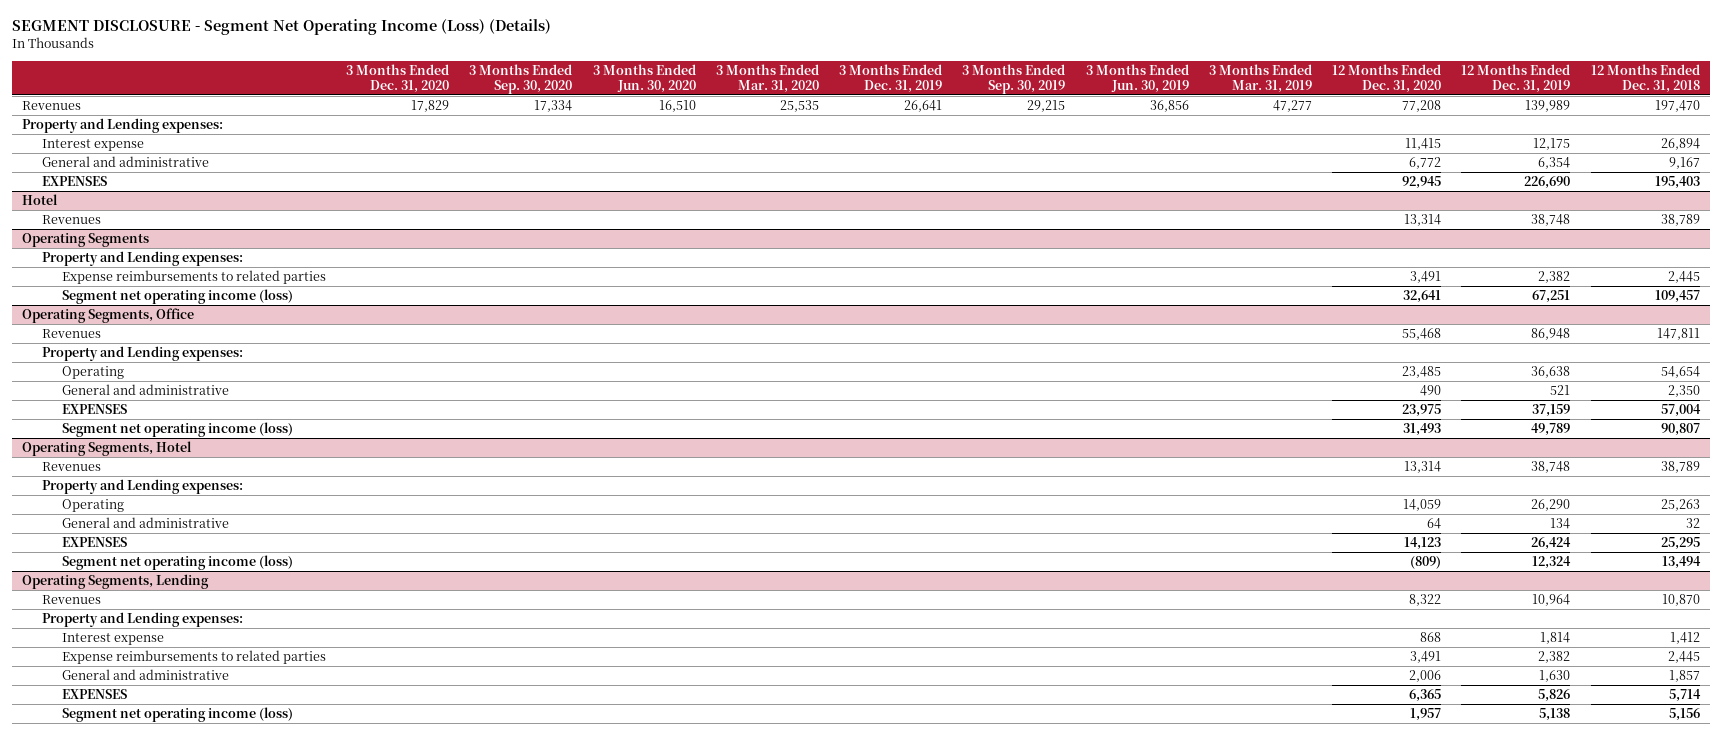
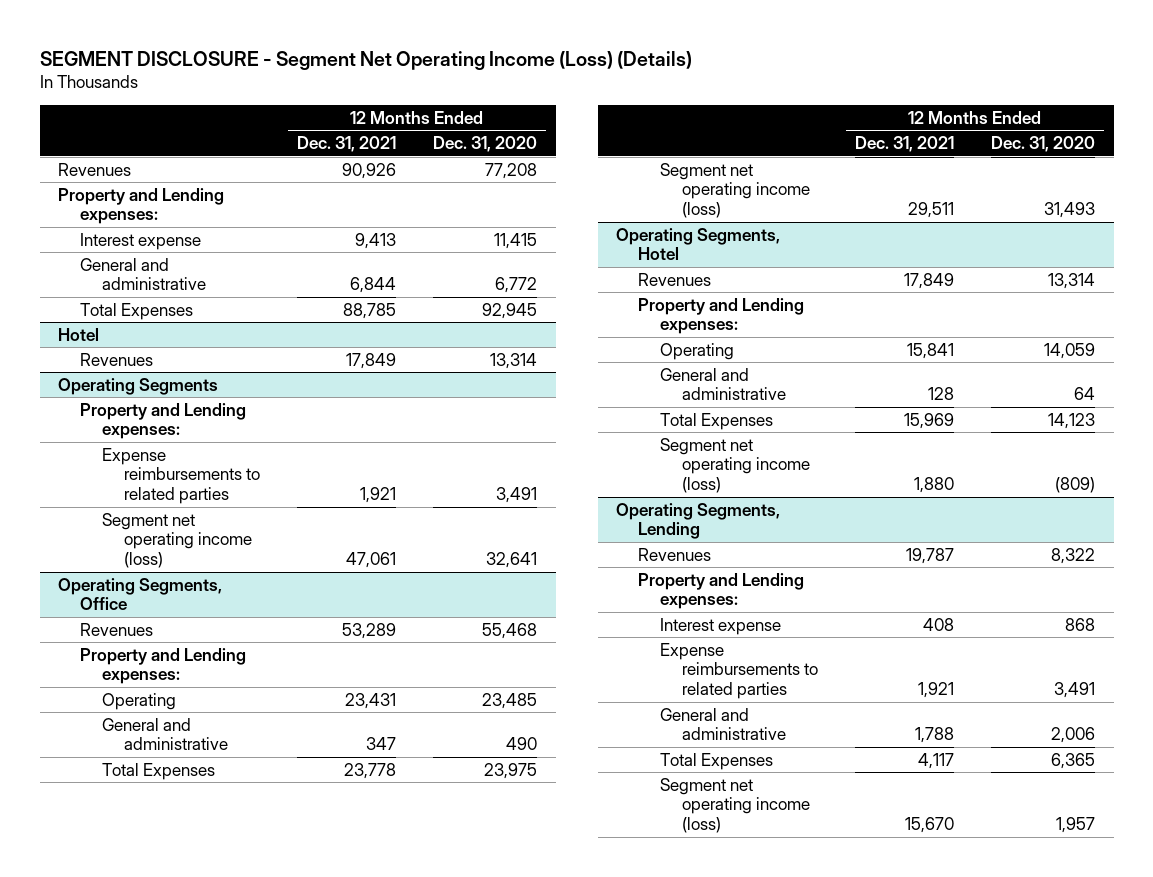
- | 3 Months Ended Dec. 31, 2020 | 3 Months Ended Sep. 30, 2020 | 3 Months Ended Jun. 30, 2020 | 3 Months Ended Mar. 31, 2020 | 3 Months Ended Dec. 31, 2019 | 3 Months Ended Sep. 30, 2019 | 3 Months Ended Jun. 30, 2019 | 3 Months Ended Mar. 31, 2019 | 12 Months Ended Dec. 31, 2020 | 12 Months Ended Dec. 31, 2019 | 12 Months Ended Dec. 31, 2018
+ | 12 Months Ended Dec. 31, 2021 | 12 Months Ended Dec. 31, 2020
- EXPENSES | | | | | | | | | 92,945 | 226,690 | 195,403
+ Total Expenses | 88,785 | 92,945
@ Operating Segments, Office
- EXPENSES | | | | | | | | | 23,975 | 37,159 | 57,004
+ Total Expenses | 23,778 | 23,975
@ Operating Segments, Hotel
- EXPENSES | | | | | | | | | 14,123 | 26,424 | 25,295
+ Total Expenses | 15,969 | 14,123
@ Operating Segments, Lending
- EXPENSES | | | | | | | | | 6,365 | 5,826 | 5,714
+ Total Expenses | 4,117 | 6,365

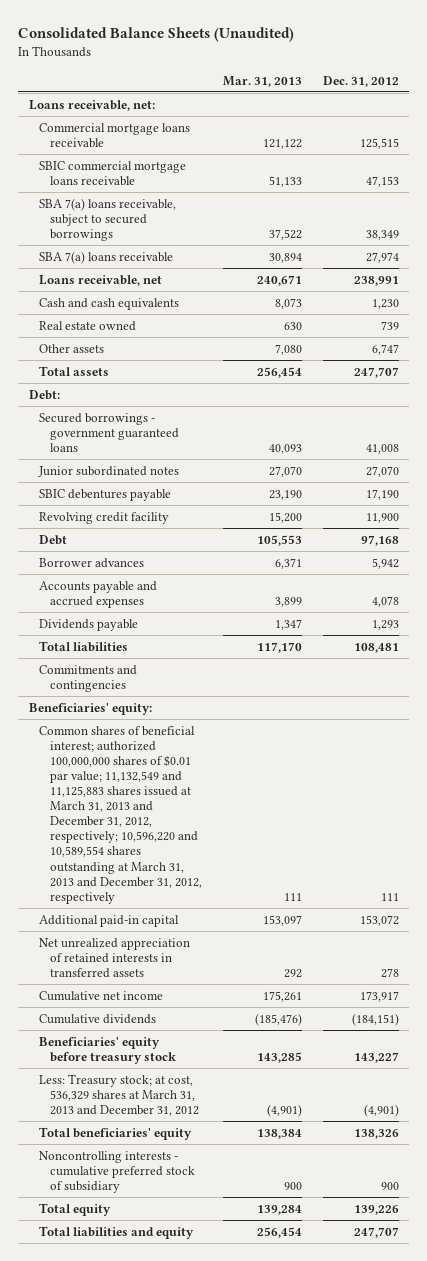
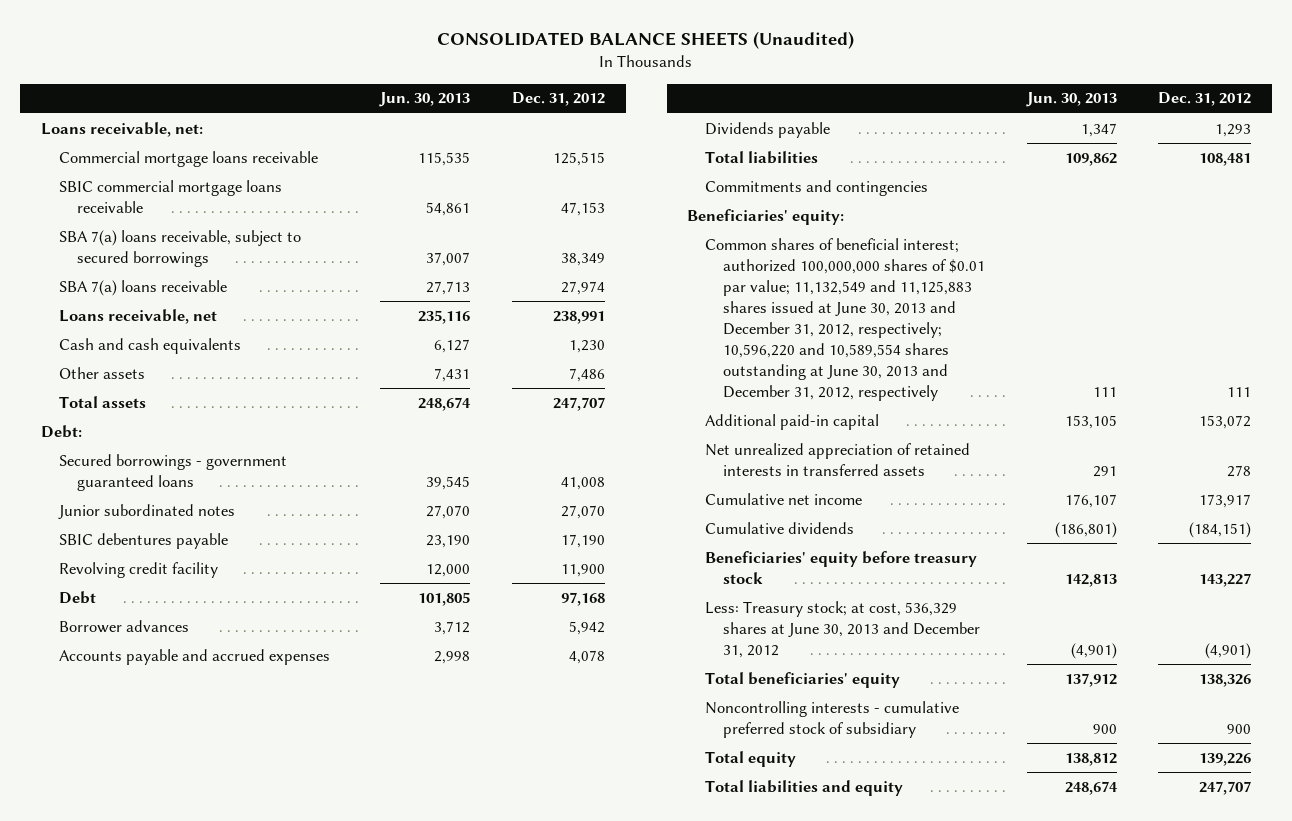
- Consolidated Balance Sheets (Unaudited)
+ CONSOLIDATED BALANCE SHEETS (Unaudited)
- | Mar. 31, 2013 | Dec. 31, 2012
+ | Jun. 30, 2013 | Dec. 31, 2012
- Real estate owned | 630 | 739
- Other assets | 7,080 | 6,747
+ Other assets | 7,431 | 7,486
- Common shares of beneficial interest; authorized 100,000,000 shares of $0.01 par value; 11,132,549 and 11,125,883 shares issued at March 31, 2013 and December 31, 2012, respectively; 10,596,220 and 10,589,554 shares outstanding at March 31, 2013 and December 31, 2012, respectively | 111 | 111
+ Common shares of beneficial interest; authorized 100,000,000 shares of $0.01 par value; 11,132,549 and 11,125,883 shares issued at June 30, 2013 and December 31, 2012, respectively; 10,596,220 and 10,589,554 shares outstanding at June 30, 2013 and December 31, 2012, respectively | 111 | 111
- Less: Treasury stock; at cost, 536,329 shares at March 31, 2013 and December 31, 2012 | (4,901) | (4,901)
+ Less: Treasury stock; at cost, 536,329 shares at June 30, 2013 and December 31, 2012 | (4,901) | (4,901)

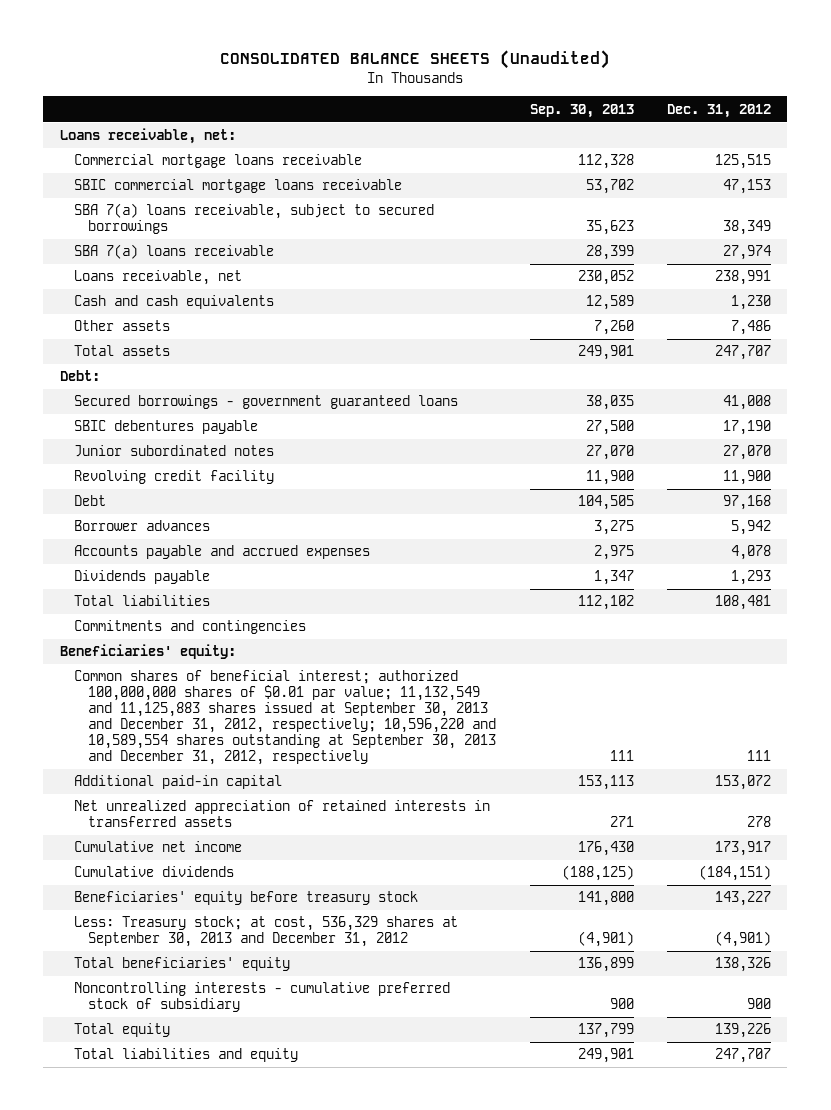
- | Jun. 30, 2013 | Dec. 31, 2012
+ | Sep. 30, 2013 | Dec. 31, 2012
moved down: Junior subordinated notes | 27,070 | 27,070
- Common shares of beneficial interest; authorized 100,000,000 shares of $0.01 par value; 11,132,549 and 11,125,883 shares issued at June 30, 2013 and December 31, 2012, respectively; 10,596,220 and 10,589,554 shares outstanding at June 30, 2013 and December 31, 2012, respectively | 111 | 111
+ Common shares of beneficial interest; authorized 100,000,000 shares of $0.01 par value; 11,132,549 and 11,125,883 shares issued at September 30, 2013 and December 31, 2012, respectively; 10,596,220 and 10,589,554 shares outstanding at September 30, 2013 and December 31, 2012, respectively | 111 | 111
- Less: Treasury stock; at cost, 536,329 shares at June 30, 2013 and December 31, 2012 | (4,901) | (4,901)
+ Less: Treasury stock; at cost, 536,329 shares at September 30, 2013 and December 31, 2012 | (4,901) | (4,901)

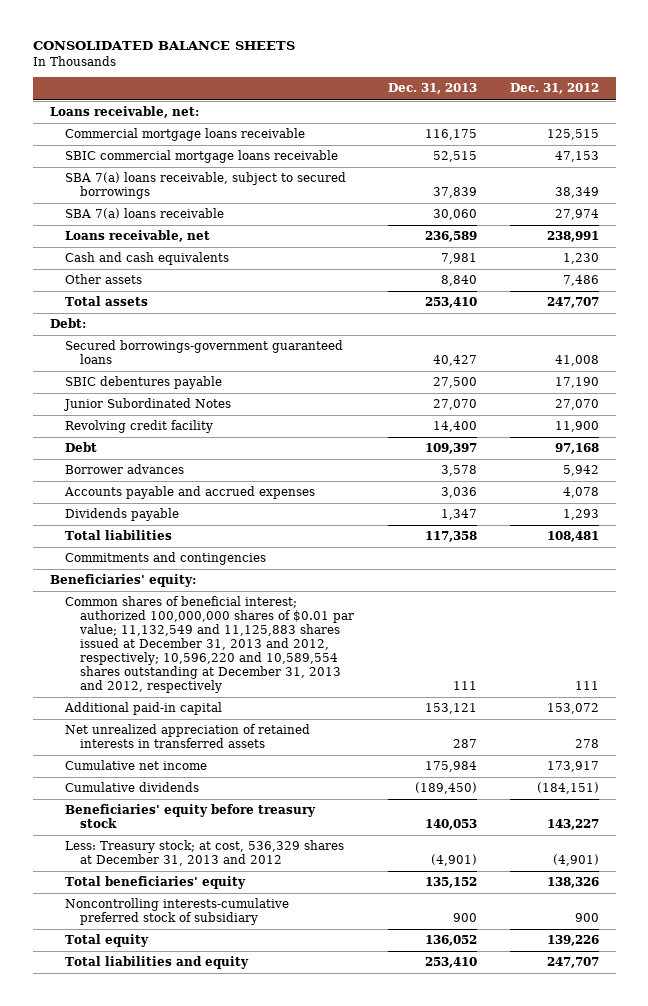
- CONSOLIDATED BALANCE SHEETS (Unaudited)
+ CONSOLIDATED BALANCE SHEETS
- | Sep. 30, 2013 | Dec. 31, 2012
+ | Dec. 31, 2013 | Dec. 31, 2012
- Secured borrowings - government guaranteed loans | 38,035 | 41,008
+ Secured borrowings-government guaranteed loans | 40,427 | 41,008
- Junior subordinated notes | 27,070 | 27,070
+ Junior Subordinated Notes | 27,070 | 27,070
- Common shares of beneficial interest; authorized 100,000,000 shares of $0.01 par value; 11,132,549 and 11,125,883 shares issued at September 30, 2013 and December 31, 2012, respectively; 10,596,220 and 10,589,554 shares outstanding at September 30, 2013 and December 31, 2012, respectively | 111 | 111
+ Common shares of beneficial interest; authorized 100,000,000 shares of $0.01 par value; 11,132,549 and 11,125,883 shares issued at December 31, 2013 and 2012, respectively; 10,596,220 and 10,589,554 shares outstanding at December 31, 2013 and 2012, respectively | 111 | 111
- Less: Treasury stock; at cost, 536,329 shares at September 30, 2013 and December 31, 2012 | (4,901) | (4,901)
+ Less: Treasury stock; at cost, 536,329 shares at December 31, 2013 and 2012 | (4,901) | (4,901)
- Noncontrolling interests - cumulative preferred stock of subsidiary | 900 | 900
+ Noncontrolling interests-cumulative preferred stock of subsidiary | 900 | 900

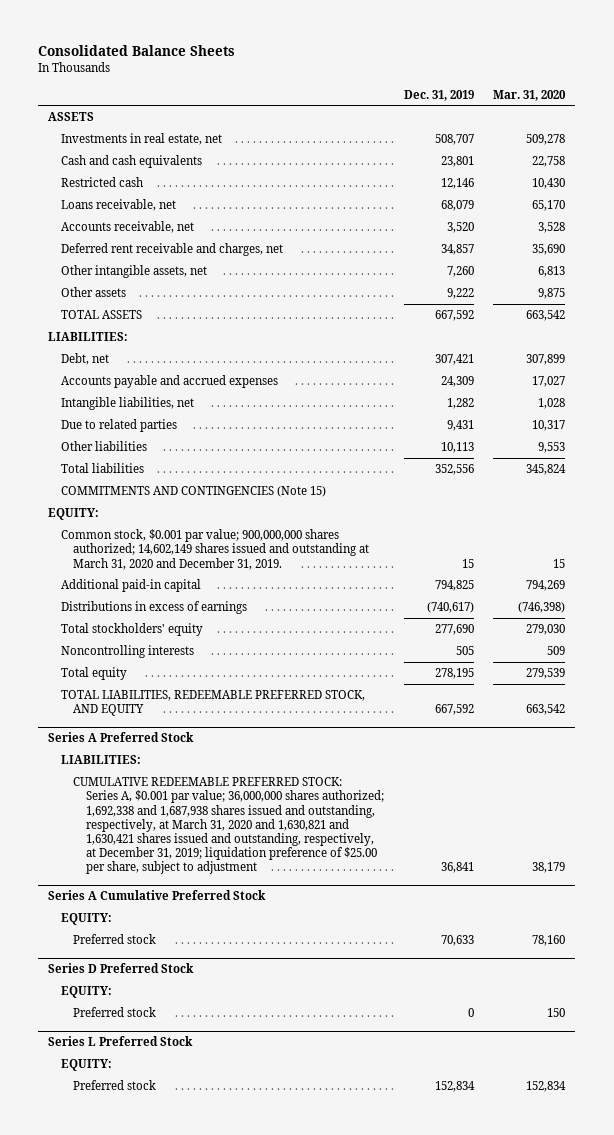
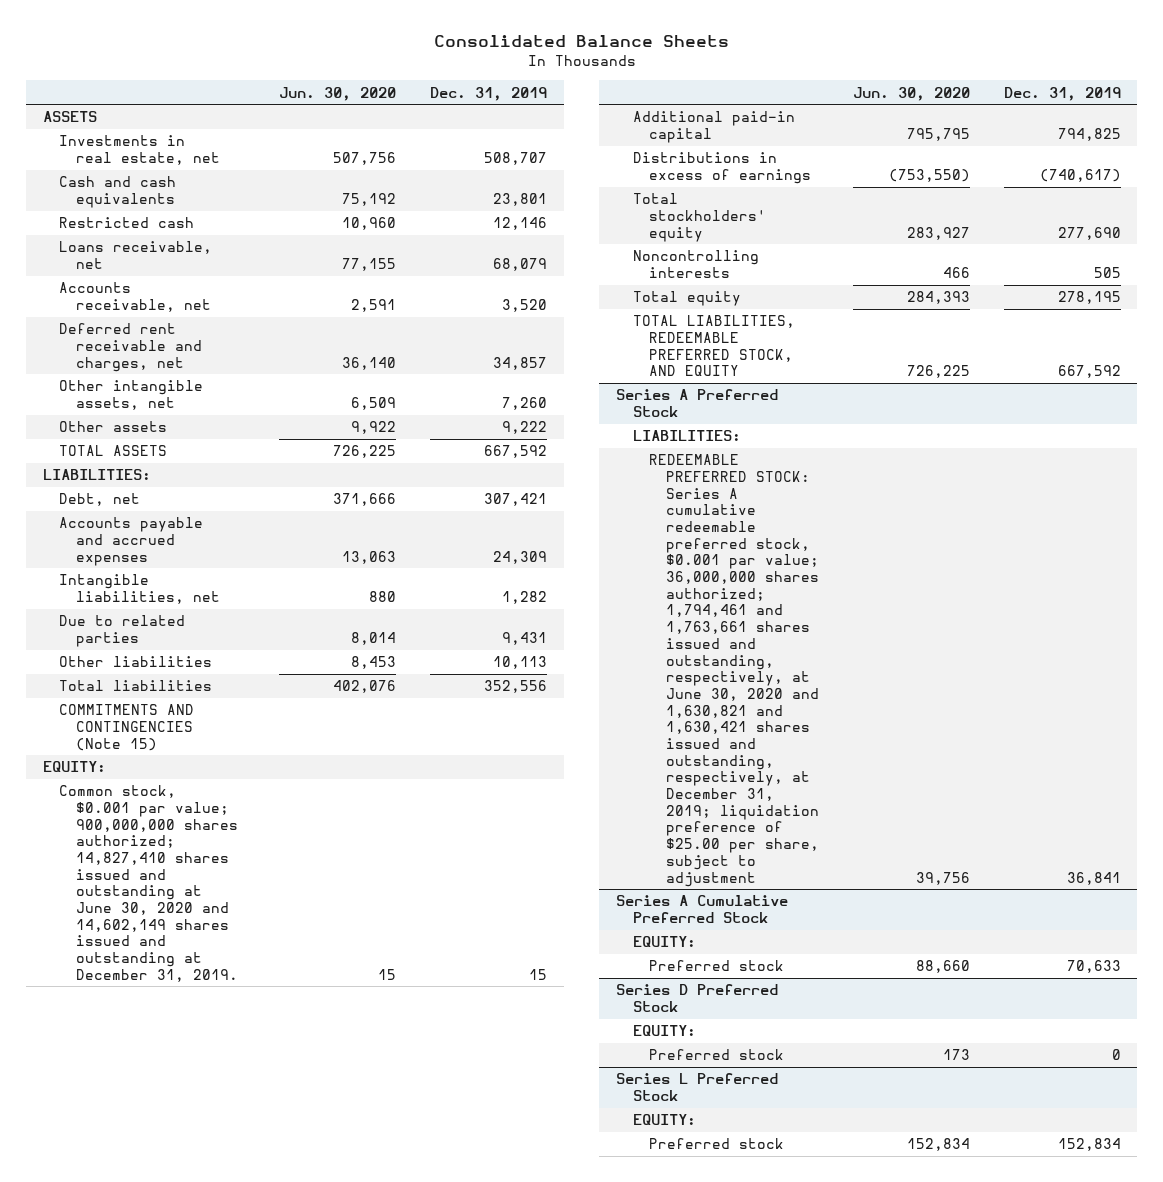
- | Dec. 31, 2019 | Mar. 31, 2020
+ | Jun. 30, 2020 | Dec. 31, 2019
- Common stock, $0.001 par value; 900,000,000 shares authorized; 14,602,149 shares issued and outstanding at March 31, 2020 and December 31, 2019. | 15 | 15
+ Common stock, $0.001 par value; 900,000,000 shares authorized; 14,827,410 shares issued and outstanding at June 30, 2020 and 14,602,149 shares issued and outstanding at December 31, 2019. | 15 | 15
@ Series A Preferred Stock
- CUMULATIVE REDEEMABLE PREFERRED STOCK: Series A, $0.001 par value; 36,000,000 shares authorized; 1,692,338 and 1,687,938 shares issued and outstanding, respectively, at March 31, 2020 and 1,630,821 and 1,630,421 shares issued and outstanding, respectively, at December 31, 2019; liquidation preference of $25.00 per share, subject to adjustment | 36,841 | 38,179
+ REDEEMABLE PREFERRED STOCK: Series A cumulative redeemable preferred stock, $0.001 par value; 36,000,000 shares authorized; 1,794,461 and 1,763,661 shares issued and outstanding, respectively, at June 30, 2020 and 1,630,821 and 1,630,421 shares issued and outstanding, respectively, at December 31, 2019; liquidation preference of $25.00 per share, subject to adjustment | 39,756 | 36,841

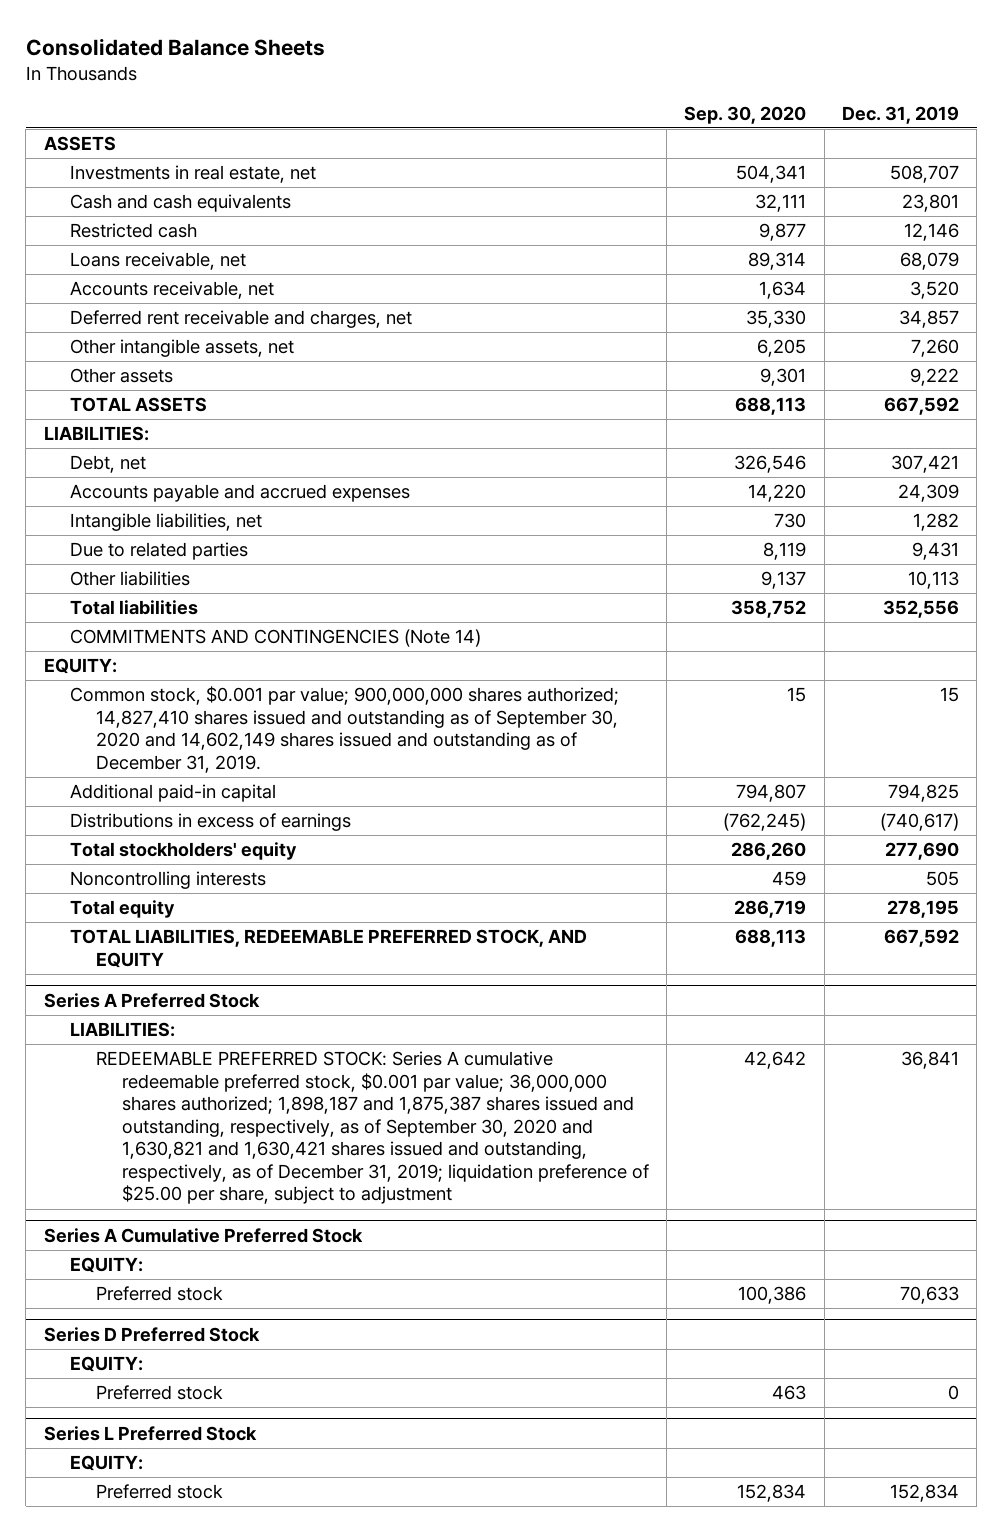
- | Jun. 30, 2020 | Dec. 31, 2019
+ | Sep. 30, 2020 | Dec. 31, 2019
- COMMITMENTS AND CONTINGENCIES (Note 15)
+ COMMITMENTS AND CONTINGENCIES (Note 14)
- Common stock, $0.001 par value; 900,000,000 shares authorized; 14,827,410 shares issued and outstanding at June 30, 2020 and 14,602,149 shares issued and outstanding at December 31, 2019. | 15 | 15
+ Common stock, $0.001 par value; 900,000,000 shares authorized; 14,827,410 shares issued and outstanding as of September 30, 2020 and 14,602,149 shares issued and outstanding as of December 31, 2019. | 15 | 15
@ Series A Preferred Stock
- REDEEMABLE PREFERRED STOCK: Series A cumulative redeemable preferred stock, $0.001 par value; 36,000,000 shares authorized; 1,794,461 and 1,763,661 shares issued and outstanding, respectively, at June 30, 2020 and 1,630,821 and 1,630,421 shares issued and outstanding, respectively, at December 31, 2019; liquidation preference of $25.00 per share, subject to adjustment | 39,756 | 36,841
+ REDEEMABLE PREFERRED STOCK: Series A cumulative redeemable preferred stock, $0.001 par value; 36,000,000 shares authorized; 1,898,187 and 1,875,387 shares issued and outstanding, respectively, as of September 30, 2020 and 1,630,821 and 1,630,421 shares issued and outstanding, respectively, as of December 31, 2019; liquidation preference of $25.00 per share, subject to adjustment | 42,642 | 36,841

